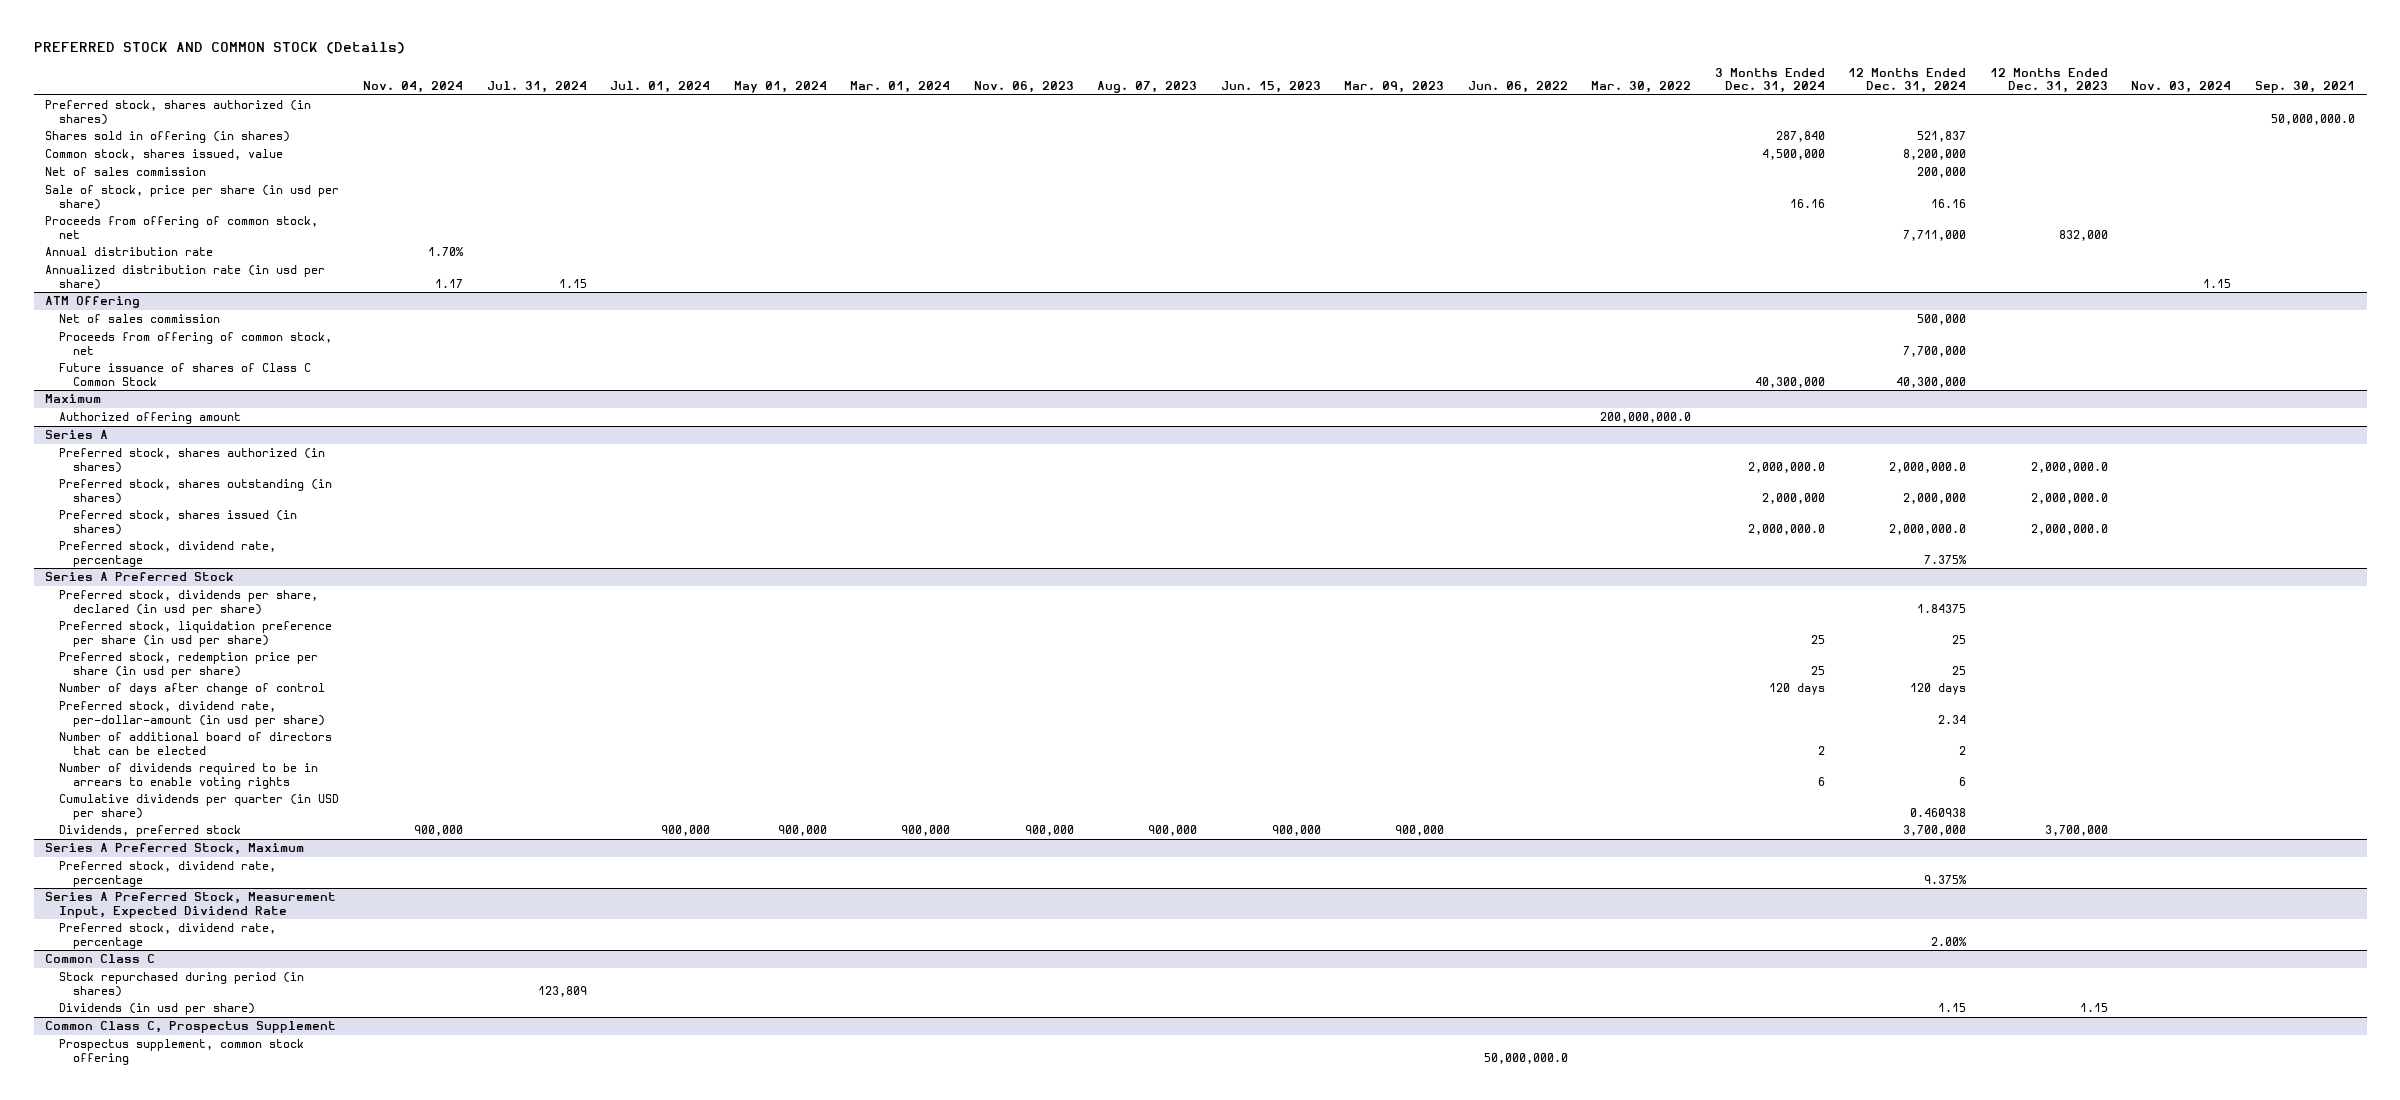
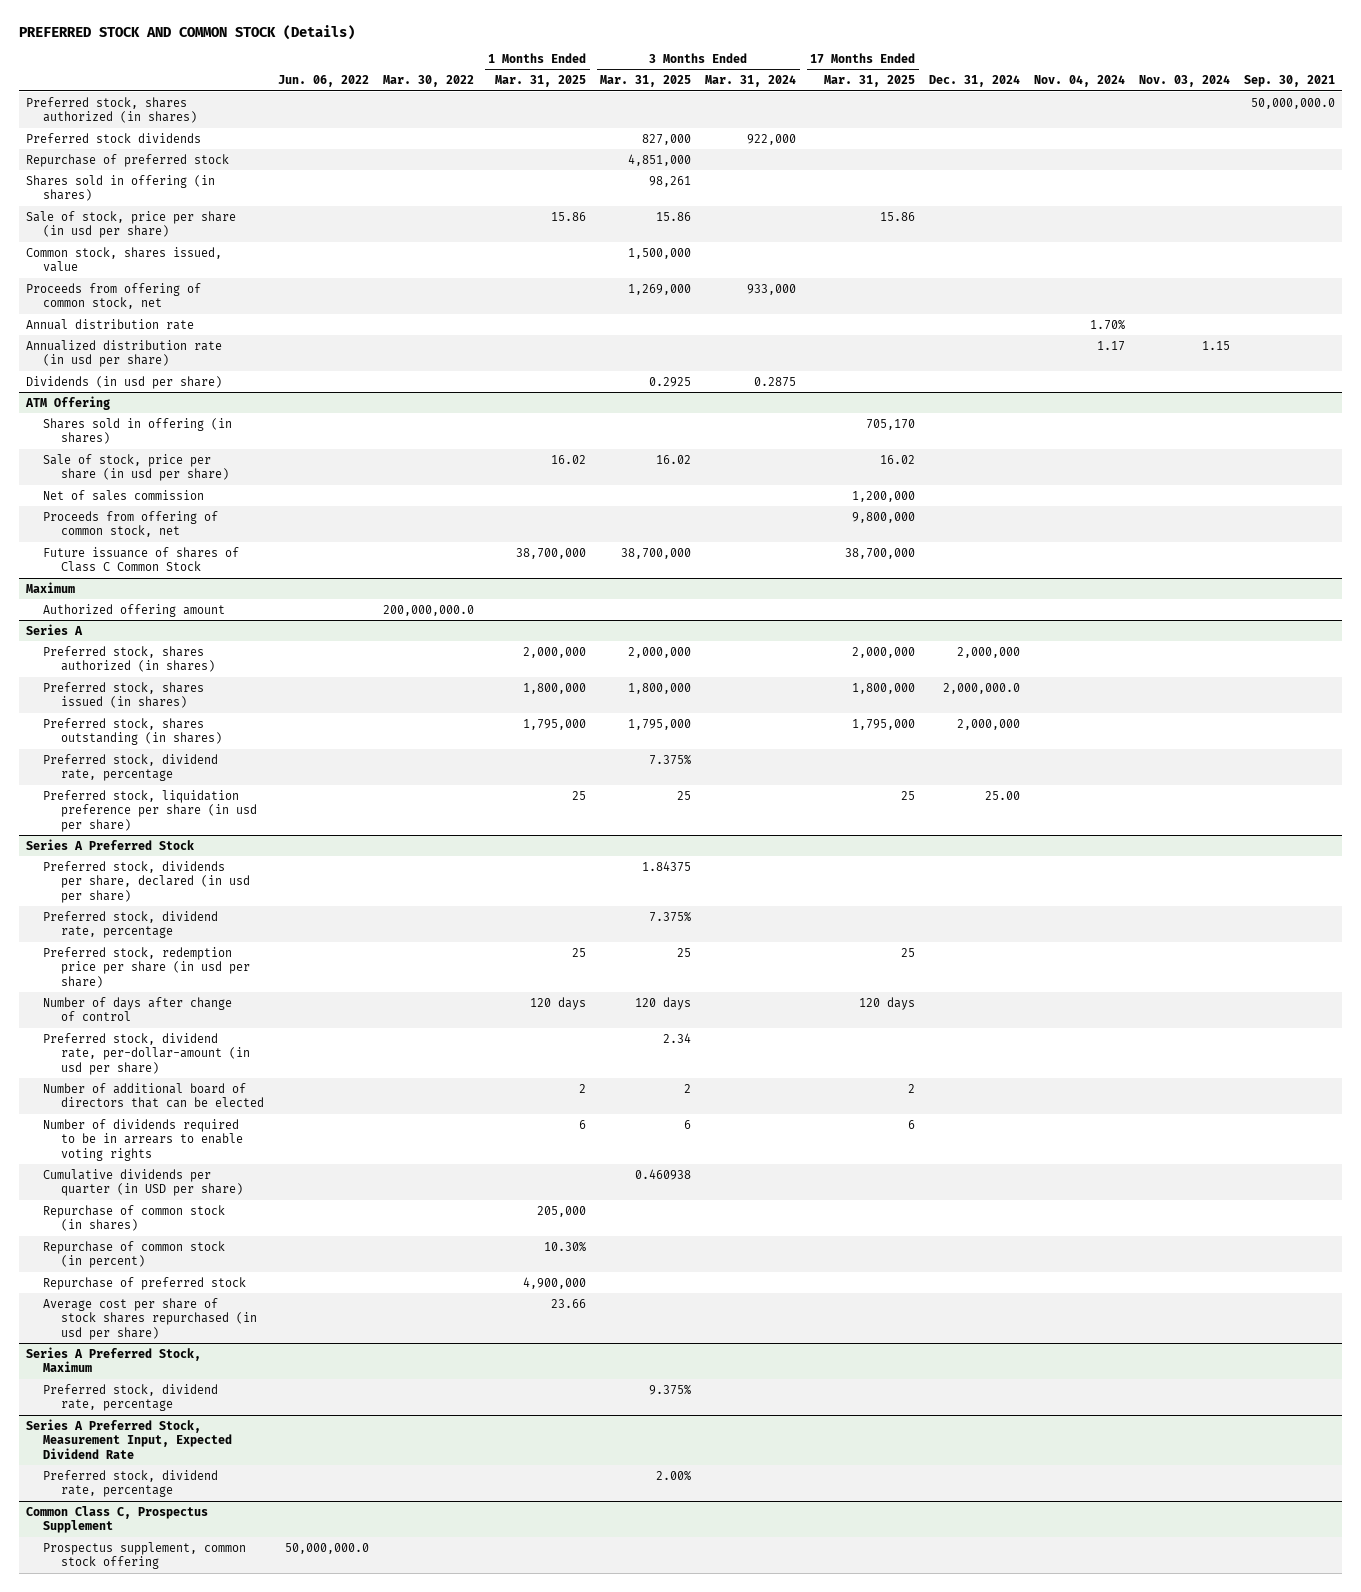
- | Nov. 04, 2024 | Jul. 31, 2024 | Jul. 01, 2024 | May 01, 2024 | Mar. 01, 2024 | Nov. 06, 2023 | Aug. 07, 2023 | Jun. 15, 2023 | Mar. 09, 2023 | Jun. 06, 2022 | Mar. 30, 2022 | 3 Months Ended Dec. 31, 2024 | 12 Months Ended Dec. 31, 2024 | 12 Months Ended Dec. 31, 2023 | Nov. 03, 2024 | Sep. 30, 2021
+ | Jun. 06, 2022 | Mar. 30, 2022 | 1 Months Ended Mar. 31, 2025 | 3 Months Ended Mar. 31, 2025 | 3 Months Ended Mar. 31, 2024 | 17 Months Ended Mar. 31, 2025 | Dec. 31, 2024 | Nov. 04, 2024 | Nov. 03, 2024 | Sep. 30, 2021
+ Preferred stock dividends | | | | 827,000 | 922,000 | | | | |
+ Repurchase of preferred stock | | | | 4,851,000 | | | | | |
- Net of sales commission | | | | | | | | | | | | | 200,000 | | |
moved down: Common stock, shares issued, value | | | | 1,500,000 | | | | | |
+ Dividends (in usd per share) | | | | 0.2925 | 0.2875 | | | | |
@ ATM Offering
+ Shares sold in offering (in shares) | | | | | | 705,170 | | | |
+ Sale of stock, price per share (in usd per share) | | | 16.02 | 16.02 | | 16.02 | | | |
@ Series A
moved down: Preferred stock, shares outstanding (in shares) | | | 1,795,000 | 1,795,000 | | 1,795,000 | 2,000,000 | | |
+ Preferred stock, liquidation preference per share (in usd per share) | | | 25 | 25 | | 25 | 25.00 | | |
@ Series A Preferred Stock
- Preferred stock, liquidation preference per share (in usd per share) | | | | | | | | | | | | 25 | 25 | | |
+ Preferred stock, dividend rate, percentage | | | | 7.375% | | | | | |
- Dividends, preferred stock | 900,000 | | 900,000 | 900,000 | 900,000 | 900,000 | 900,000 | 900,000 | 900,000 | | | | 3,700,000 | 3,700,000 | |
+ Repurchase of common stock (in shares) | | | 205,000 | | | | | | |
+ Repurchase of common stock (in percent) | | | 10.30% | | | | | | |
+ Repurchase of preferred stock | | | 4,900,000 | | | | | | |
+ Average cost per share of stock shares repurchased (in usd per share) | | | 23.66 | | | | | | |
- Common Class C
- Stock repurchased during period (in shares) | | 123,809 | | | | | | | | | | | | | |
- Dividends (in usd per share) | | | | | | | | | | | | | 1.15 | 1.15 | |

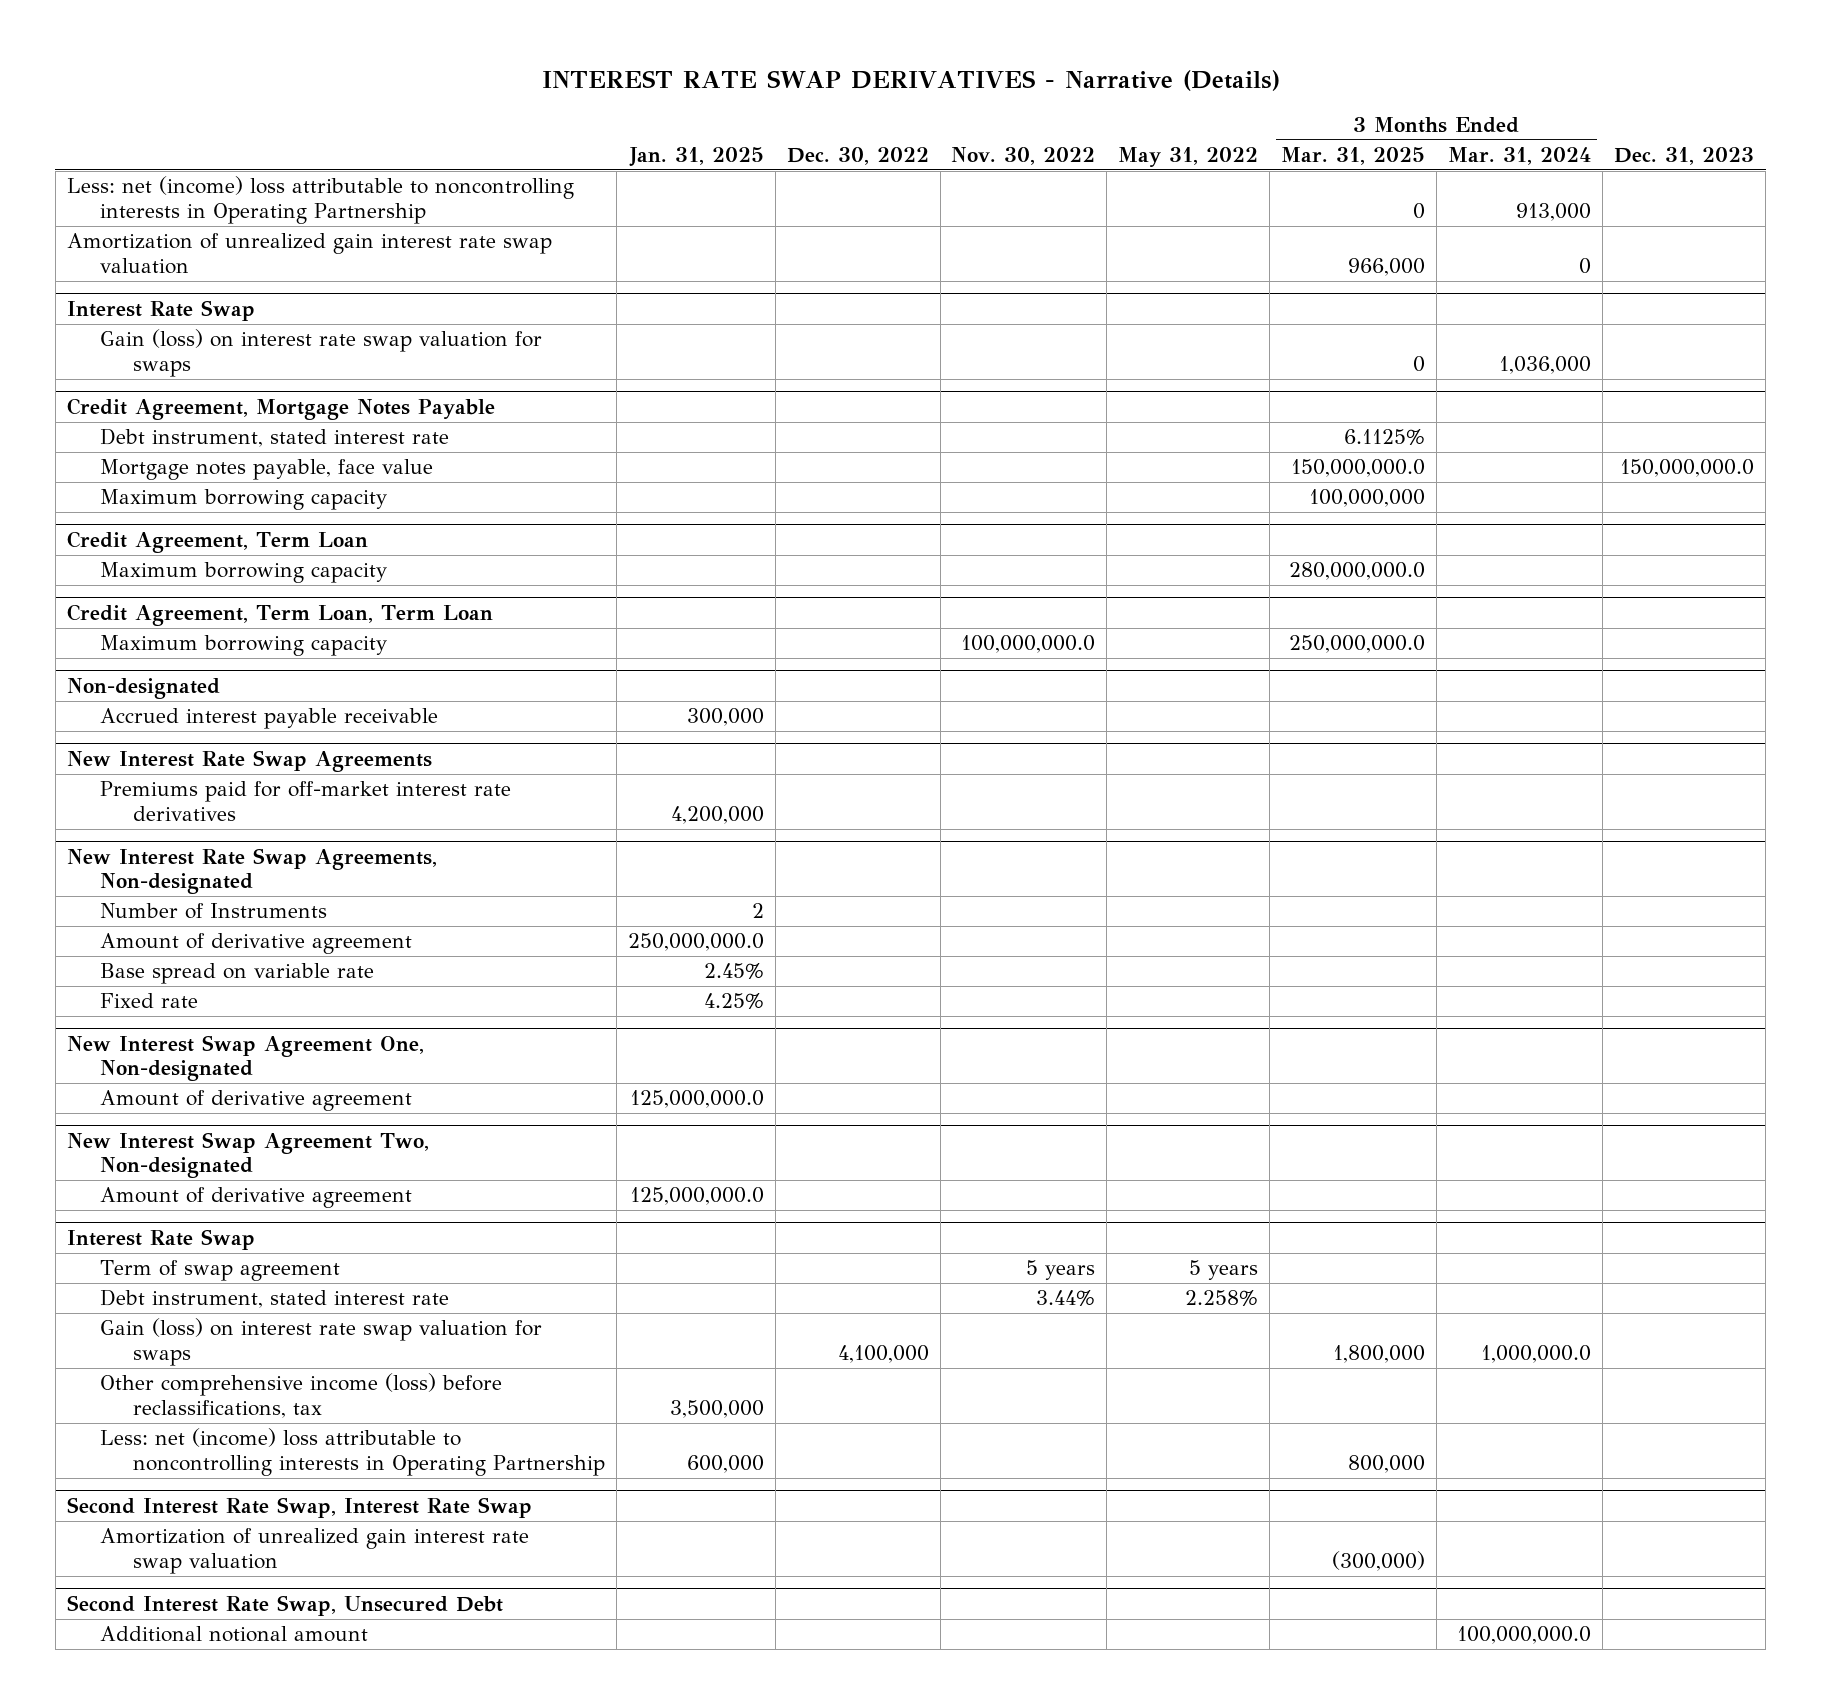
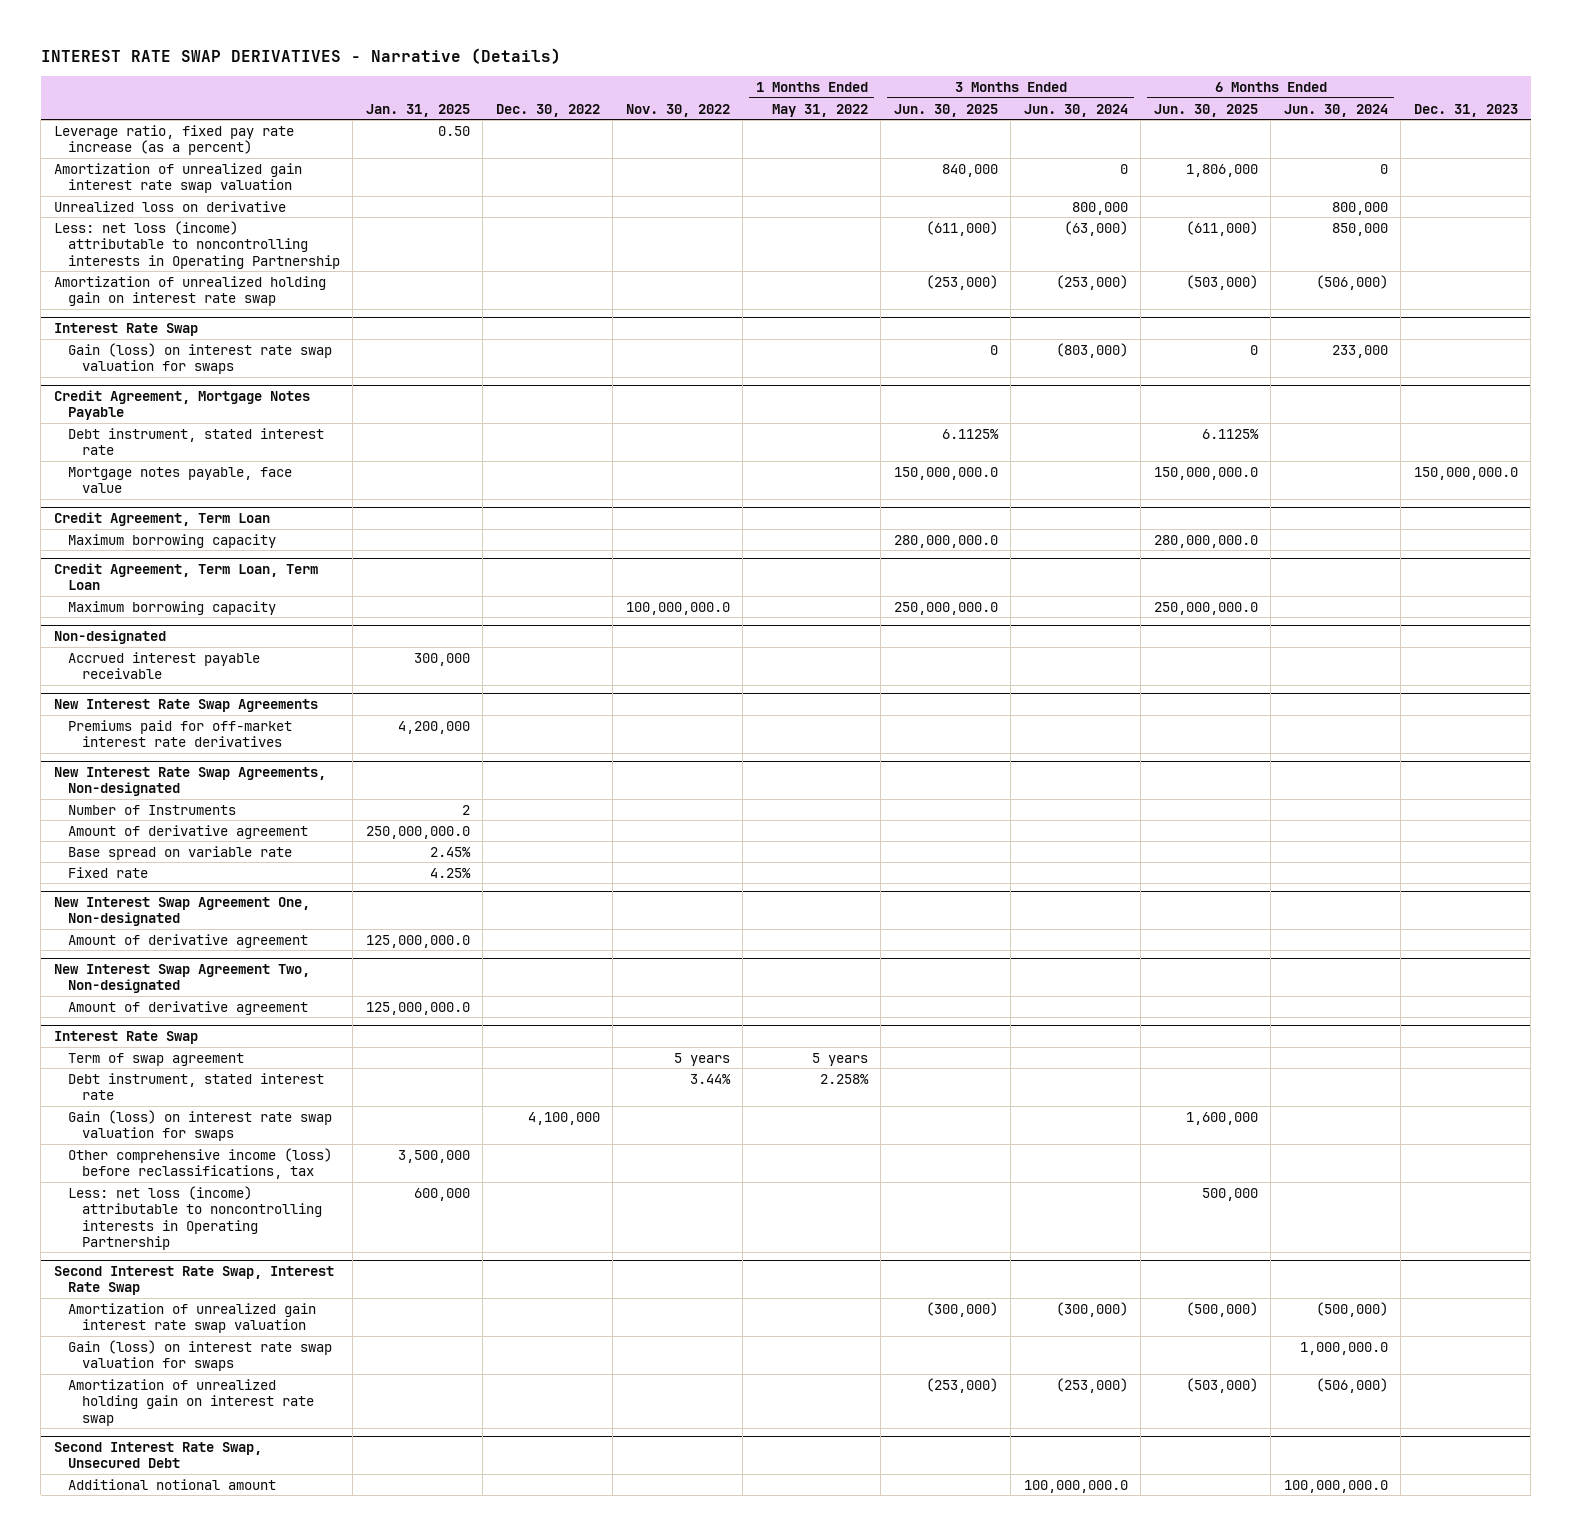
- | Jan. 31, 2025 | Dec. 30, 2022 | Nov. 30, 2022 | May 31, 2022 | 3 Months Ended Mar. 31, 2025 | 3 Months Ended Mar. 31, 2024 | Dec. 31, 2023
+ | Jan. 31, 2025 | Dec. 30, 2022 | Nov. 30, 2022 | 1 Months Ended May 31, 2022 | 3 Months Ended Jun. 30, 2025 | 3 Months Ended Jun. 30, 2024 | 6 Months Ended Jun. 30, 2025 | 6 Months Ended Jun. 30, 2024 | Dec. 31, 2023
- Less: net (income) loss attributable to noncontrolling interests in Operating Partnership | | | | | 0 | 913,000 |
+ Leverage ratio, fixed pay rate increase (as a percent) | 0.50 | | | | | | | |
+ Unrealized loss on derivative | | | | | | 800,000 | | 800,000 |
+ Less: net loss (income) attributable to noncontrolling interests in Operating Partnership | | | | | (611,000) | (63,000) | (611,000) | 850,000 |
+ Amortization of unrealized holding gain on interest rate swap | | | | | (253,000) | (253,000) | (503,000) | (506,000) |
@ Credit Agreement, Mortgage Notes Payable
- Maximum borrowing capacity | | | | | 100,000,000 | |
@ Interest Rate Swap
- Less: net (income) loss attributable to noncontrolling interests in Operating Partnership | 600,000 | | | | 800,000 | |
+ Less: net loss (income) attributable to noncontrolling interests in Operating Partnership | 600,000 | | | | | | 500,000 | |
@ Second Interest Rate Swap, Interest Rate Swap
+ Gain (loss) on interest rate swap valuation for swaps | | | | | | | | 1,000,000.0 |
+ Amortization of unrealized holding gain on interest rate swap | | | | | (253,000) | (253,000) | (503,000) | (506,000) |

